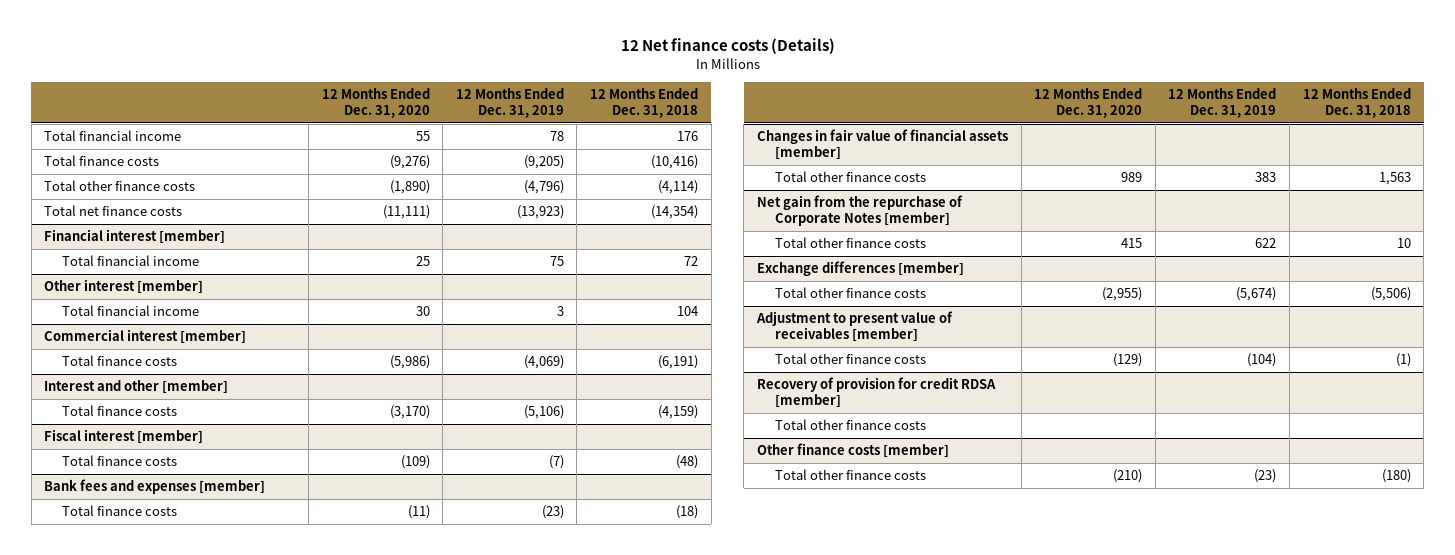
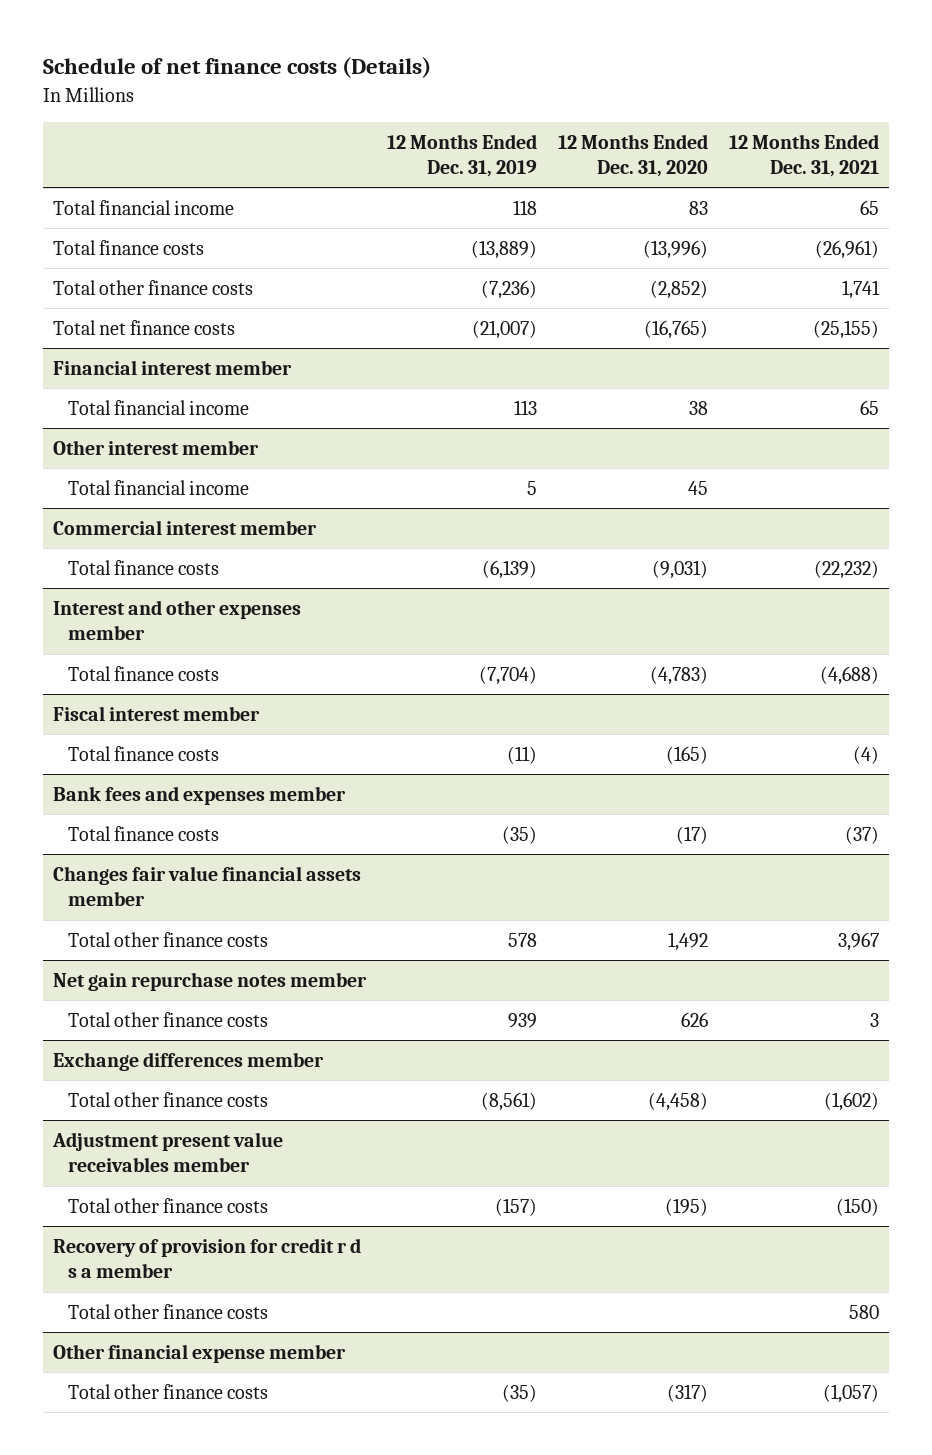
- 12 Net finance costs (Details)
+ Schedule of net finance costs (Details)
- | 12 Months Ended Dec. 31, 2020 | 12 Months Ended Dec. 31, 2019 | 12 Months Ended Dec. 31, 2018
+ | 12 Months Ended Dec. 31, 2019 | 12 Months Ended Dec. 31, 2020 | 12 Months Ended Dec. 31, 2021
- Total financial income | 55 | 78 | 176
- Total finance costs | (9,276) | (9,205) | (10,416)
- Total other finance costs | (1,890) | (4,796) | (4,114)
- Total net finance costs | (11,111) | (13,923) | (14,354)
- Financial interest [member]
- Total financial income | 25 | 75 | 72
- Other interest [member]
- Total financial income | 30 | 3 | 104
- Commercial interest [member]
- Total finance costs | (5,986) | (4,069) | (6,191)
- Interest and other [member]
- Total finance costs | (3,170) | (5,106) | (4,159)
- Fiscal interest [member]
- Total finance costs | (109) | (7) | (48)
- Bank fees and expenses [member]
- Total finance costs | (11) | (23) | (18)
- Changes in fair value of financial assets [member]
- Total other finance costs | 989 | 383 | 1,563
- Net gain from the repurchase of Corporate Notes [member]
- Total other finance costs | 415 | 622 | 10
- Exchange differences [member]
- Total other finance costs | (2,955) | (5,674) | (5,506)
- Adjustment to present value of receivables [member]
- Total other finance costs | (129) | (104) | (1)
- Recovery of provision for credit RDSA [member]
+ Total financial income | 118 | 83 | 65
+ Total finance costs | (13,889) | (13,996) | (26,961)
+ Total other finance costs | (7,236) | (2,852) | 1,741
+ Total net finance costs | (21,007) | (16,765) | (25,155)
+ Financial interest member
+ Total financial income | 113 | 38 | 65
+ Other interest member
+ Total financial income | 5 | 45 |
+ Commercial interest member
+ Total finance costs | (6,139) | (9,031) | (22,232)
+ Interest and other expenses member
+ Total finance costs | (7,704) | (4,783) | (4,688)
+ Fiscal interest member
+ Total finance costs | (11) | (165) | (4)
+ Bank fees and expenses member
+ Total finance costs | (35) | (17) | (37)
+ Changes fair value financial assets member
+ Total other finance costs | 578 | 1,492 | 3,967
+ Net gain repurchase notes member
+ Total other finance costs | 939 | 626 | 3
+ Exchange differences member
+ Total other finance costs | (8,561) | (4,458) | (1,602)
+ Adjustment present value receivables member
+ Total other finance costs | (157) | (195) | (150)
+ Recovery of provision for credit r d s a member
- Other finance costs [member]
- Total other finance costs | (210) | (23) | (180)
+ Other financial expense member
+ Total other finance costs | (35) | (317) | (1,057)

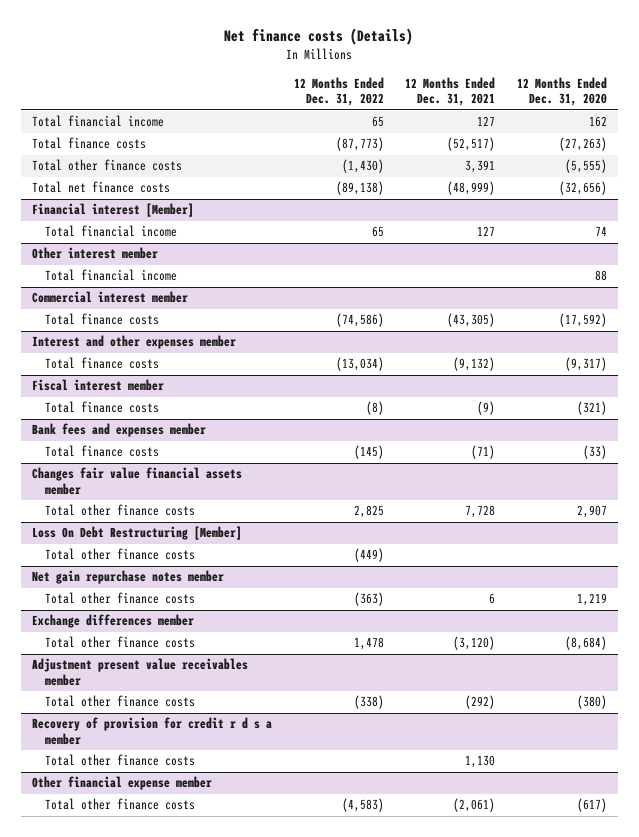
- Schedule of net finance costs (Details)
+ Net finance costs (Details)
- | 12 Months Ended Dec. 31, 2019 | 12 Months Ended Dec. 31, 2020 | 12 Months Ended Dec. 31, 2021
+ | 12 Months Ended Dec. 31, 2022 | 12 Months Ended Dec. 31, 2021 | 12 Months Ended Dec. 31, 2020
- Total financial income | 118 | 83 | 65
- Total finance costs | (13,889) | (13,996) | (26,961)
- Total other finance costs | (7,236) | (2,852) | 1,741
- Total net finance costs | (21,007) | (16,765) | (25,155)
- Financial interest member
- Total financial income | 113 | 38 | 65
+ Total financial income | 65 | 127 | 162
+ Total finance costs | (87,773) | (52,517) | (27,263)
+ Total other finance costs | (1,430) | 3,391 | (5,555)
+ Total net finance costs | (89,138) | (48,999) | (32,656)
+ Financial interest [Member]
+ Total financial income | 65 | 127 | 74
@ Other interest member
- Total financial income | 5 | 45 |
+ Total financial income | | | 88
@ Commercial interest member
- Total finance costs | (6,139) | (9,031) | (22,232)
+ Total finance costs | (74,586) | (43,305) | (17,592)
@ Interest and other expenses member
- Total finance costs | (7,704) | (4,783) | (4,688)
+ Total finance costs | (13,034) | (9,132) | (9,317)
@ Fiscal interest member
- Total finance costs | (11) | (165) | (4)
+ Total finance costs | (8) | (9) | (321)
@ Bank fees and expenses member
- Total finance costs | (35) | (17) | (37)
+ Total finance costs | (145) | (71) | (33)
@ Changes fair value financial assets member
- Total other finance costs | 578 | 1,492 | 3,967
+ Total other finance costs | 2,825 | 7,728 | 2,907
+ Loss On Debt Restructuring [Member]
+ Total other finance costs | (449) | |
@ Net gain repurchase notes member
- Total other finance costs | 939 | 626 | 3
+ Total other finance costs | (363) | 6 | 1,219
@ Exchange differences member
- Total other finance costs | (8,561) | (4,458) | (1,602)
+ Total other finance costs | 1,478 | (3,120) | (8,684)
@ Adjustment present value receivables member
- Total other finance costs | (157) | (195) | (150)
+ Total other finance costs | (338) | (292) | (380)
@ Recovery of provision for credit r d s a member
- Total other finance costs | | | 580
+ Total other finance costs | | 1,130 |
@ Other financial expense member
- Total other finance costs | (35) | (317) | (1,057)
+ Total other finance costs | (4,583) | (2,061) | (617)

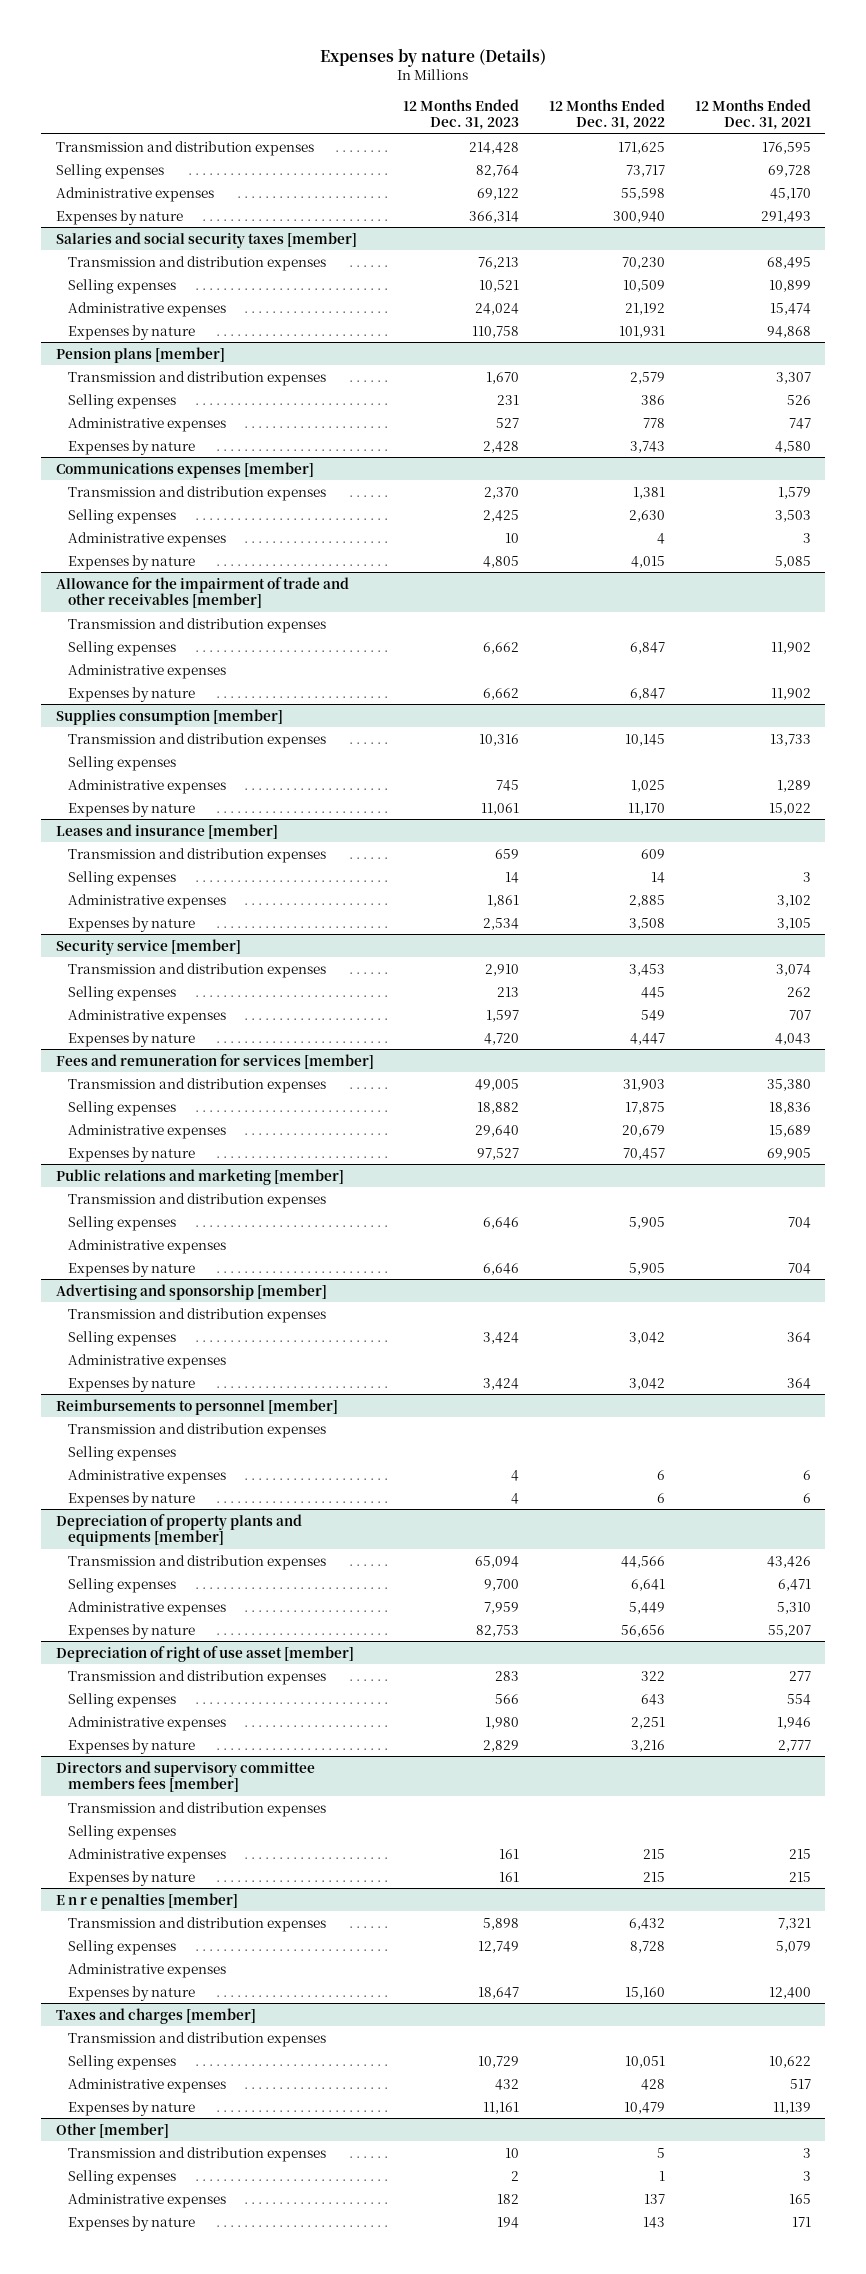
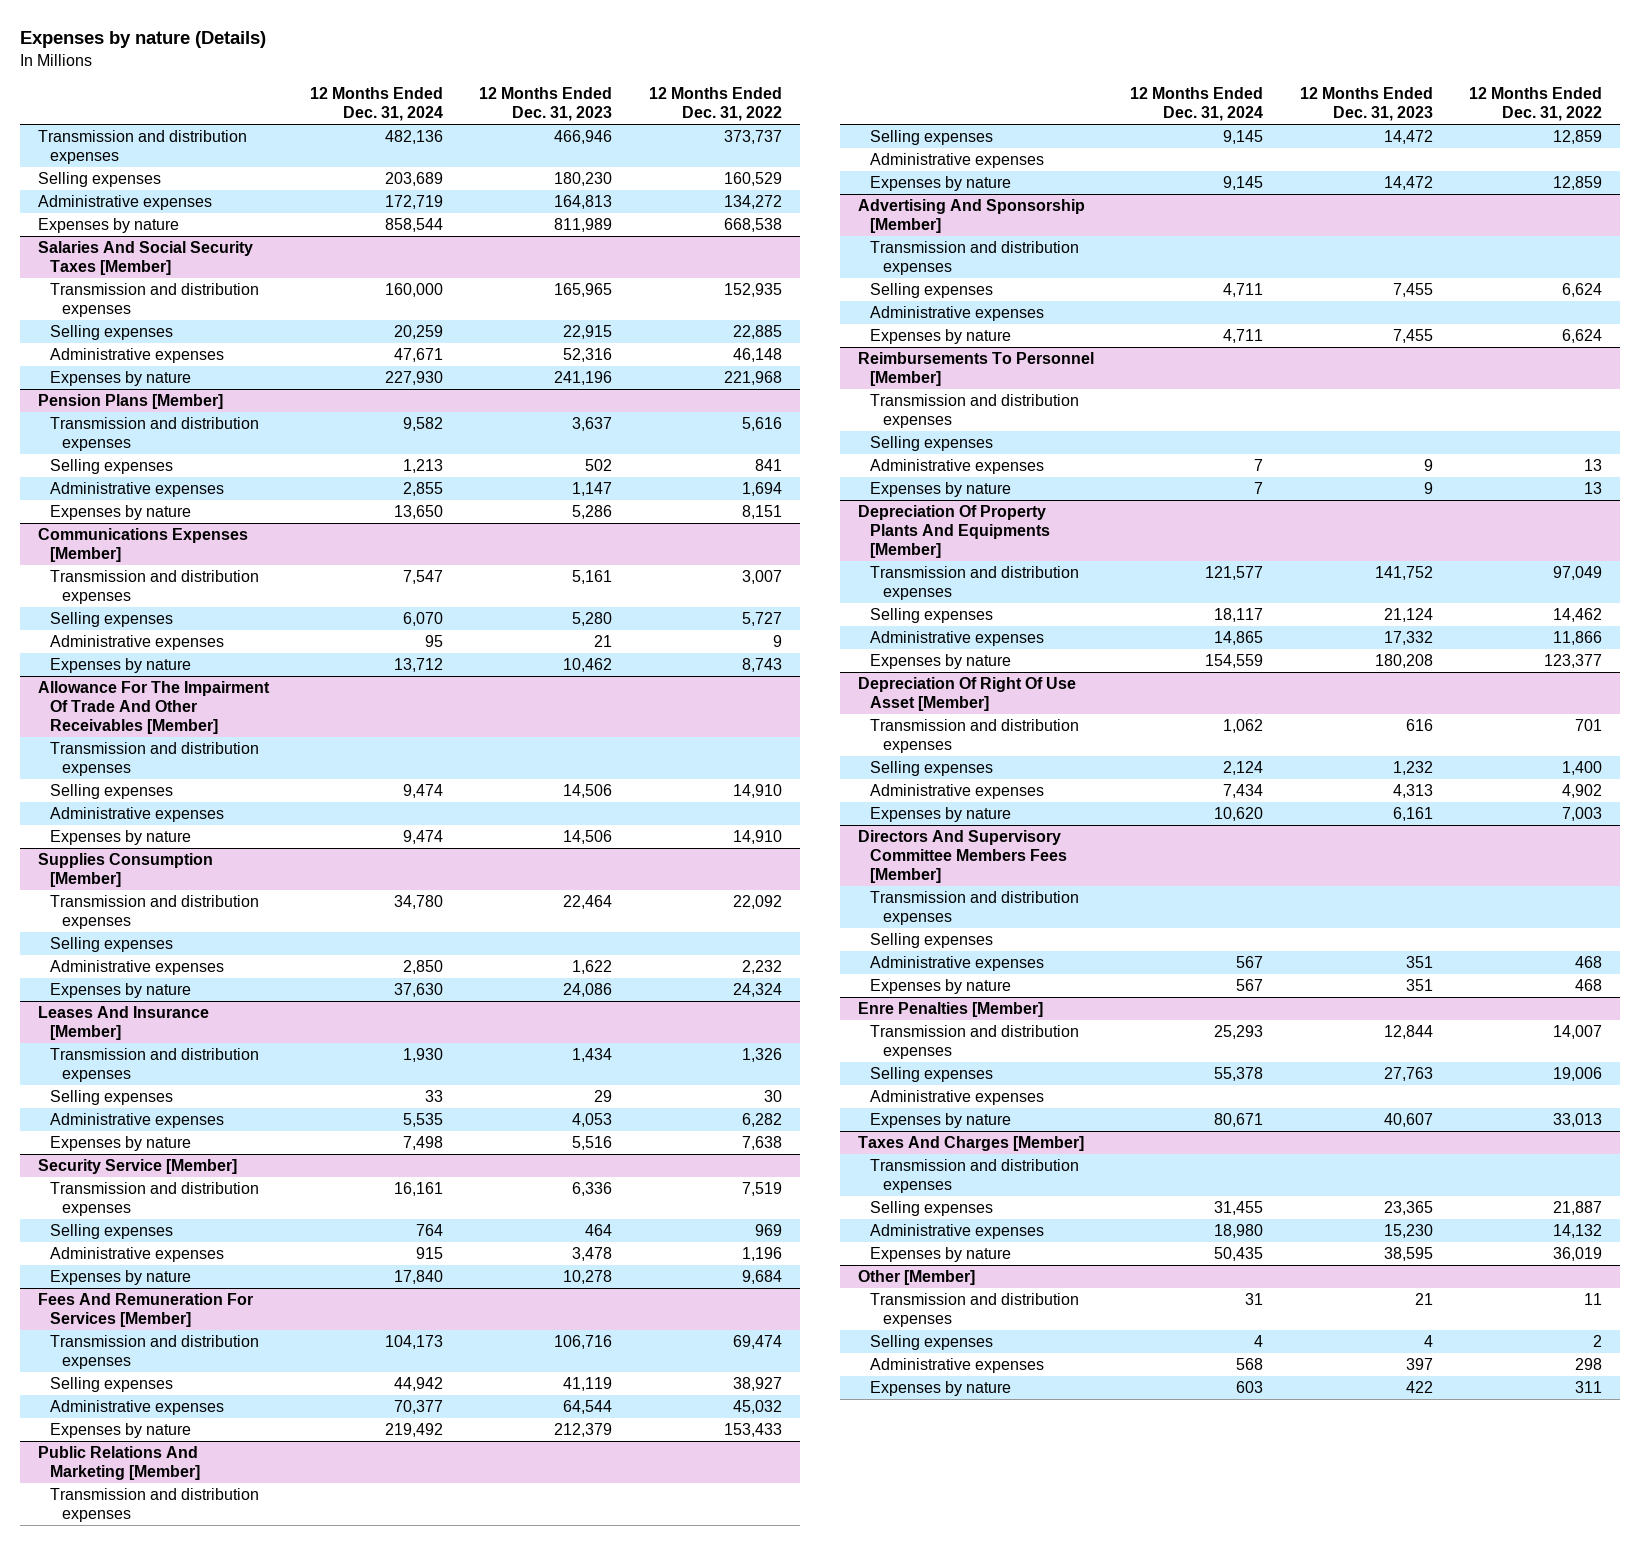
- | 12 Months Ended Dec. 31, 2023 | 12 Months Ended Dec. 31, 2022 | 12 Months Ended Dec. 31, 2021
+ | 12 Months Ended Dec. 31, 2024 | 12 Months Ended Dec. 31, 2023 | 12 Months Ended Dec. 31, 2022
- Transmission and distribution expenses | 214,428 | 171,625 | 176,595
- Selling expenses | 82,764 | 73,717 | 69,728
- Administrative expenses | 69,122 | 55,598 | 45,170
- Expenses by nature | 366,314 | 300,940 | 291,493
- Salaries and social security taxes [member]
- Transmission and distribution expenses | 76,213 | 70,230 | 68,495
- Selling expenses | 10,521 | 10,509 | 10,899
- Administrative expenses | 24,024 | 21,192 | 15,474
- Expenses by nature | 110,758 | 101,931 | 94,868
- Pension plans [member]
- Transmission and distribution expenses | 1,670 | 2,579 | 3,307
- Selling expenses | 231 | 386 | 526
- Administrative expenses | 527 | 778 | 747
- Expenses by nature | 2,428 | 3,743 | 4,580
- Communications expenses [member]
- Transmission and distribution expenses | 2,370 | 1,381 | 1,579
- Selling expenses | 2,425 | 2,630 | 3,503
- Administrative expenses | 10 | 4 | 3
- Expenses by nature | 4,805 | 4,015 | 5,085
- Allowance for the impairment of trade and other receivables [member]
+ Transmission and distribution expenses | 482,136 | 466,946 | 373,737
+ Selling expenses | 203,689 | 180,230 | 160,529
+ Administrative expenses | 172,719 | 164,813 | 134,272
+ Expenses by nature | 858,544 | 811,989 | 668,538
+ Salaries And Social Security Taxes [Member]
+ Transmission and distribution expenses | 160,000 | 165,965 | 152,935
+ Selling expenses | 20,259 | 22,915 | 22,885
+ Administrative expenses | 47,671 | 52,316 | 46,148
+ Expenses by nature | 227,930 | 241,196 | 221,968
+ Pension Plans [Member]
+ Transmission and distribution expenses | 9,582 | 3,637 | 5,616
+ Selling expenses | 1,213 | 502 | 841
+ Administrative expenses | 2,855 | 1,147 | 1,694
+ Expenses by nature | 13,650 | 5,286 | 8,151
+ Communications Expenses [Member]
+ Transmission and distribution expenses | 7,547 | 5,161 | 3,007
+ Selling expenses | 6,070 | 5,280 | 5,727
+ Administrative expenses | 95 | 21 | 9
+ Expenses by nature | 13,712 | 10,462 | 8,743
+ Allowance For The Impairment Of Trade And Other Receivables [Member]
- Selling expenses | 6,662 | 6,847 | 11,902
+ Selling expenses | 9,474 | 14,506 | 14,910
- Expenses by nature | 6,662 | 6,847 | 11,902
- Supplies consumption [member]
- Transmission and distribution expenses | 10,316 | 10,145 | 13,733
+ Expenses by nature | 9,474 | 14,506 | 14,910
+ Supplies Consumption [Member]
+ Transmission and distribution expenses | 34,780 | 22,464 | 22,092
- Administrative expenses | 745 | 1,025 | 1,289
- Expenses by nature | 11,061 | 11,170 | 15,022
- Leases and insurance [member]
- Transmission and distribution expenses | 659 | 609 |
- Selling expenses | 14 | 14 | 3
- Administrative expenses | 1,861 | 2,885 | 3,102
- Expenses by nature | 2,534 | 3,508 | 3,105
- Security service [member]
- Transmission and distribution expenses | 2,910 | 3,453 | 3,074
- Selling expenses | 213 | 445 | 262
- Administrative expenses | 1,597 | 549 | 707
- Expenses by nature | 4,720 | 4,447 | 4,043
- Fees and remuneration for services [member]
- Transmission and distribution expenses | 49,005 | 31,903 | 35,380
- Selling expenses | 18,882 | 17,875 | 18,836
- Administrative expenses | 29,640 | 20,679 | 15,689
- Expenses by nature | 97,527 | 70,457 | 69,905
- Public relations and marketing [member]
+ Administrative expenses | 2,850 | 1,622 | 2,232
+ Expenses by nature | 37,630 | 24,086 | 24,324
+ Leases And Insurance [Member]
+ Transmission and distribution expenses | 1,930 | 1,434 | 1,326
+ Selling expenses | 33 | 29 | 30
+ Administrative expenses | 5,535 | 4,053 | 6,282
+ Expenses by nature | 7,498 | 5,516 | 7,638
+ Security Service [Member]
+ Transmission and distribution expenses | 16,161 | 6,336 | 7,519
+ Selling expenses | 764 | 464 | 969
+ Administrative expenses | 915 | 3,478 | 1,196
+ Expenses by nature | 17,840 | 10,278 | 9,684
+ Fees And Remuneration For Services [Member]
+ Transmission and distribution expenses | 104,173 | 106,716 | 69,474
+ Selling expenses | 44,942 | 41,119 | 38,927
+ Administrative expenses | 70,377 | 64,544 | 45,032
+ Expenses by nature | 219,492 | 212,379 | 153,433
+ Public Relations And Marketing [Member]
- Selling expenses | 6,646 | 5,905 | 704
+ Selling expenses | 9,145 | 14,472 | 12,859
- Expenses by nature | 6,646 | 5,905 | 704
- Advertising and sponsorship [member]
+ Expenses by nature | 9,145 | 14,472 | 12,859
+ Advertising And Sponsorship [Member]
- Selling expenses | 3,424 | 3,042 | 364
+ Selling expenses | 4,711 | 7,455 | 6,624
- Expenses by nature | 3,424 | 3,042 | 364
- Reimbursements to personnel [member]
+ Expenses by nature | 4,711 | 7,455 | 6,624
+ Reimbursements To Personnel [Member]
- Administrative expenses | 4 | 6 | 6
- Expenses by nature | 4 | 6 | 6
- Depreciation of property plants and equipments [member]
- Transmission and distribution expenses | 65,094 | 44,566 | 43,426
- Selling expenses | 9,700 | 6,641 | 6,471
- Administrative expenses | 7,959 | 5,449 | 5,310
- Expenses by nature | 82,753 | 56,656 | 55,207
- Depreciation of right of use asset [member]
- Transmission and distribution expenses | 283 | 322 | 277
- Selling expenses | 566 | 643 | 554
- Administrative expenses | 1,980 | 2,251 | 1,946
- Expenses by nature | 2,829 | 3,216 | 2,777
- Directors and supervisory committee members fees [member]
+ Administrative expenses | 7 | 9 | 13
+ Expenses by nature | 7 | 9 | 13
+ Depreciation Of Property Plants And Equipments [Member]
+ Transmission and distribution expenses | 121,577 | 141,752 | 97,049
+ Selling expenses | 18,117 | 21,124 | 14,462
+ Administrative expenses | 14,865 | 17,332 | 11,866
+ Expenses by nature | 154,559 | 180,208 | 123,377
+ Depreciation Of Right Of Use Asset [Member]
+ Transmission and distribution expenses | 1,062 | 616 | 701
+ Selling expenses | 2,124 | 1,232 | 1,400
+ Administrative expenses | 7,434 | 4,313 | 4,902
+ Expenses by nature | 10,620 | 6,161 | 7,003
+ Directors And Supervisory Committee Members Fees [Member]
- Administrative expenses | 161 | 215 | 215
- Expenses by nature | 161 | 215 | 215
- E n r e penalties [member]
- Transmission and distribution expenses | 5,898 | 6,432 | 7,321
- Selling expenses | 12,749 | 8,728 | 5,079
+ Administrative expenses | 567 | 351 | 468
+ Expenses by nature | 567 | 351 | 468
+ Enre Penalties [Member]
+ Transmission and distribution expenses | 25,293 | 12,844 | 14,007
+ Selling expenses | 55,378 | 27,763 | 19,006
- Expenses by nature | 18,647 | 15,160 | 12,400
- Taxes and charges [member]
+ Expenses by nature | 80,671 | 40,607 | 33,013
+ Taxes And Charges [Member]
- Selling expenses | 10,729 | 10,051 | 10,622
- Administrative expenses | 432 | 428 | 517
- Expenses by nature | 11,161 | 10,479 | 11,139
- Other [member]
- Transmission and distribution expenses | 10 | 5 | 3
- Selling expenses | 2 | 1 | 3
- Administrative expenses | 182 | 137 | 165
- Expenses by nature | 194 | 143 | 171
+ Selling expenses | 31,455 | 23,365 | 21,887
+ Administrative expenses | 18,980 | 15,230 | 14,132
+ Expenses by nature | 50,435 | 38,595 | 36,019
+ Other [Member]
+ Transmission and distribution expenses | 31 | 21 | 11
+ Selling expenses | 4 | 4 | 2
+ Administrative expenses | 568 | 397 | 298
+ Expenses by nature | 603 | 422 | 311

